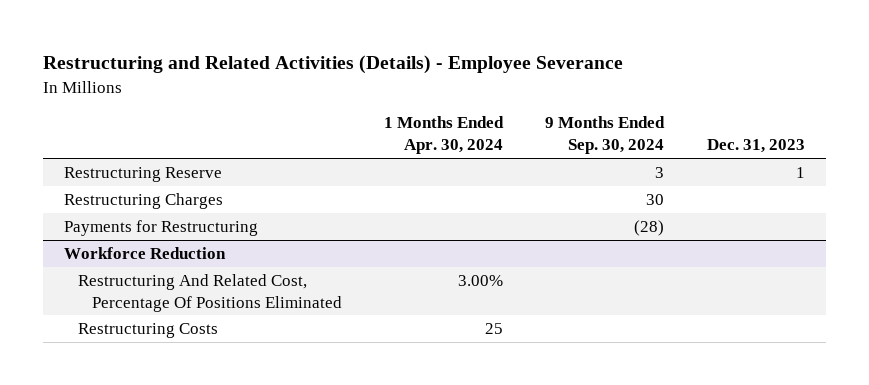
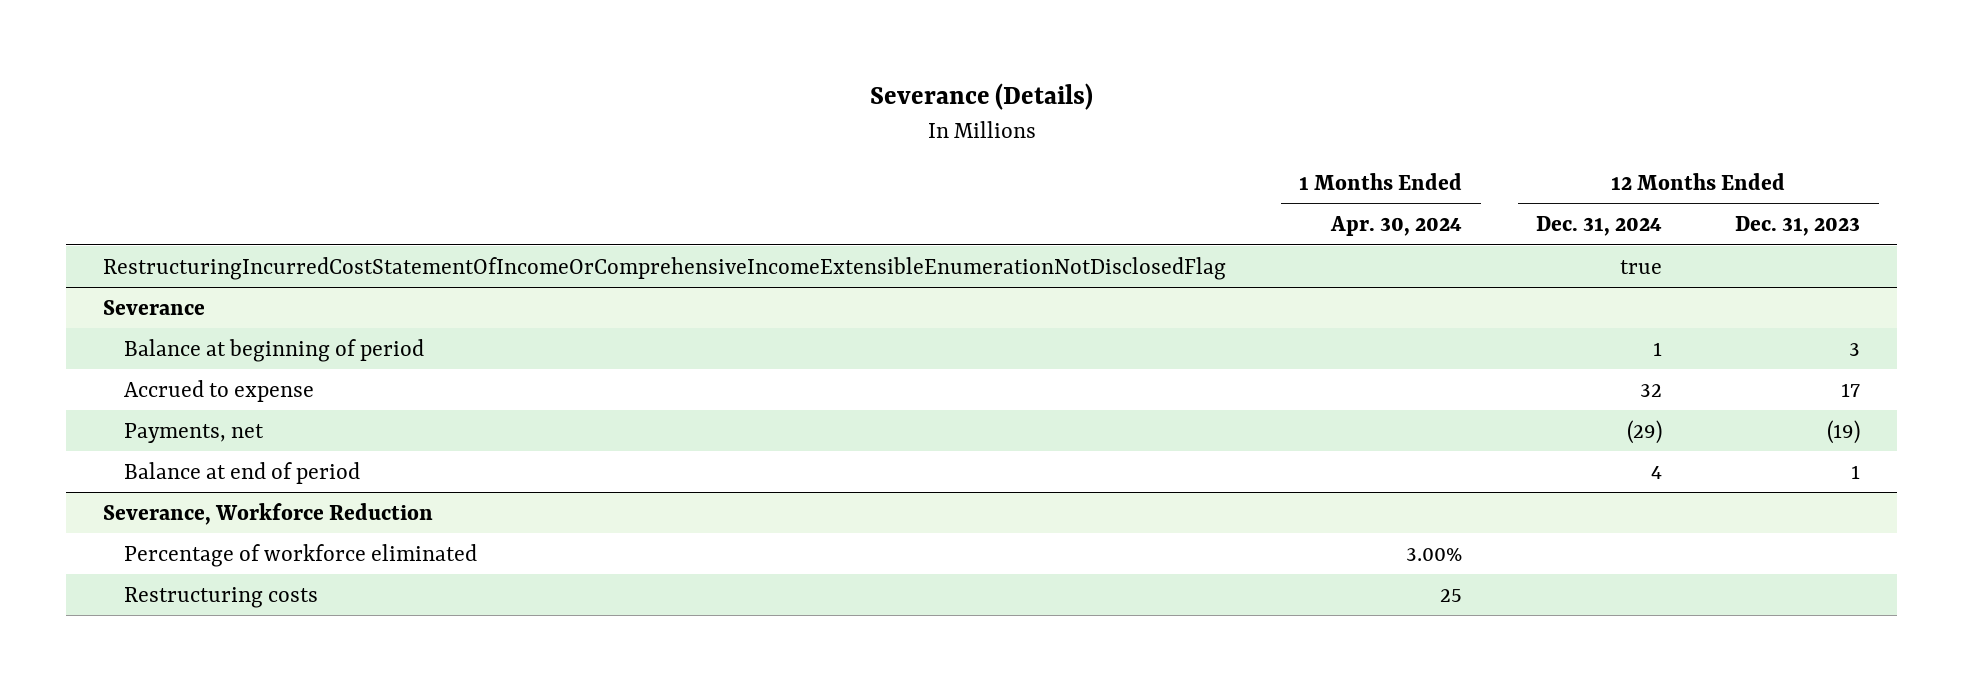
- Restructuring and Related Activities (Details) - Employee Severance
+ Severance (Details)
- | 1 Months Ended Apr. 30, 2024 | 9 Months Ended Sep. 30, 2024 | Dec. 31, 2023
+ | 1 Months Ended Apr. 30, 2024 | 12 Months Ended Dec. 31, 2024 | 12 Months Ended Dec. 31, 2023
- Restructuring Reserve | | 3 | 1
- Restructuring Charges | | 30 |
- Payments for Restructuring | | (28) |
- Workforce Reduction
- Restructuring And Related Cost, Percentage Of Positions Eliminated | 3.00% | |
- Restructuring Costs | 25 | |
+ RestructuringIncurredCostStatementOfIncomeOrComprehensiveIncomeExtensibleEnumerationNotDisclosedFlag | | true |
+ Severance
+ Balance at beginning of period | | 1 | 3
+ Accrued to expense | | 32 | 17
+ Payments, net | | (29) | (19)
+ Balance at end of period | | 4 | 1
+ Severance, Workforce Reduction
+ Percentage of workforce eliminated | 3.00% | |
+ Restructuring costs | 25 | |

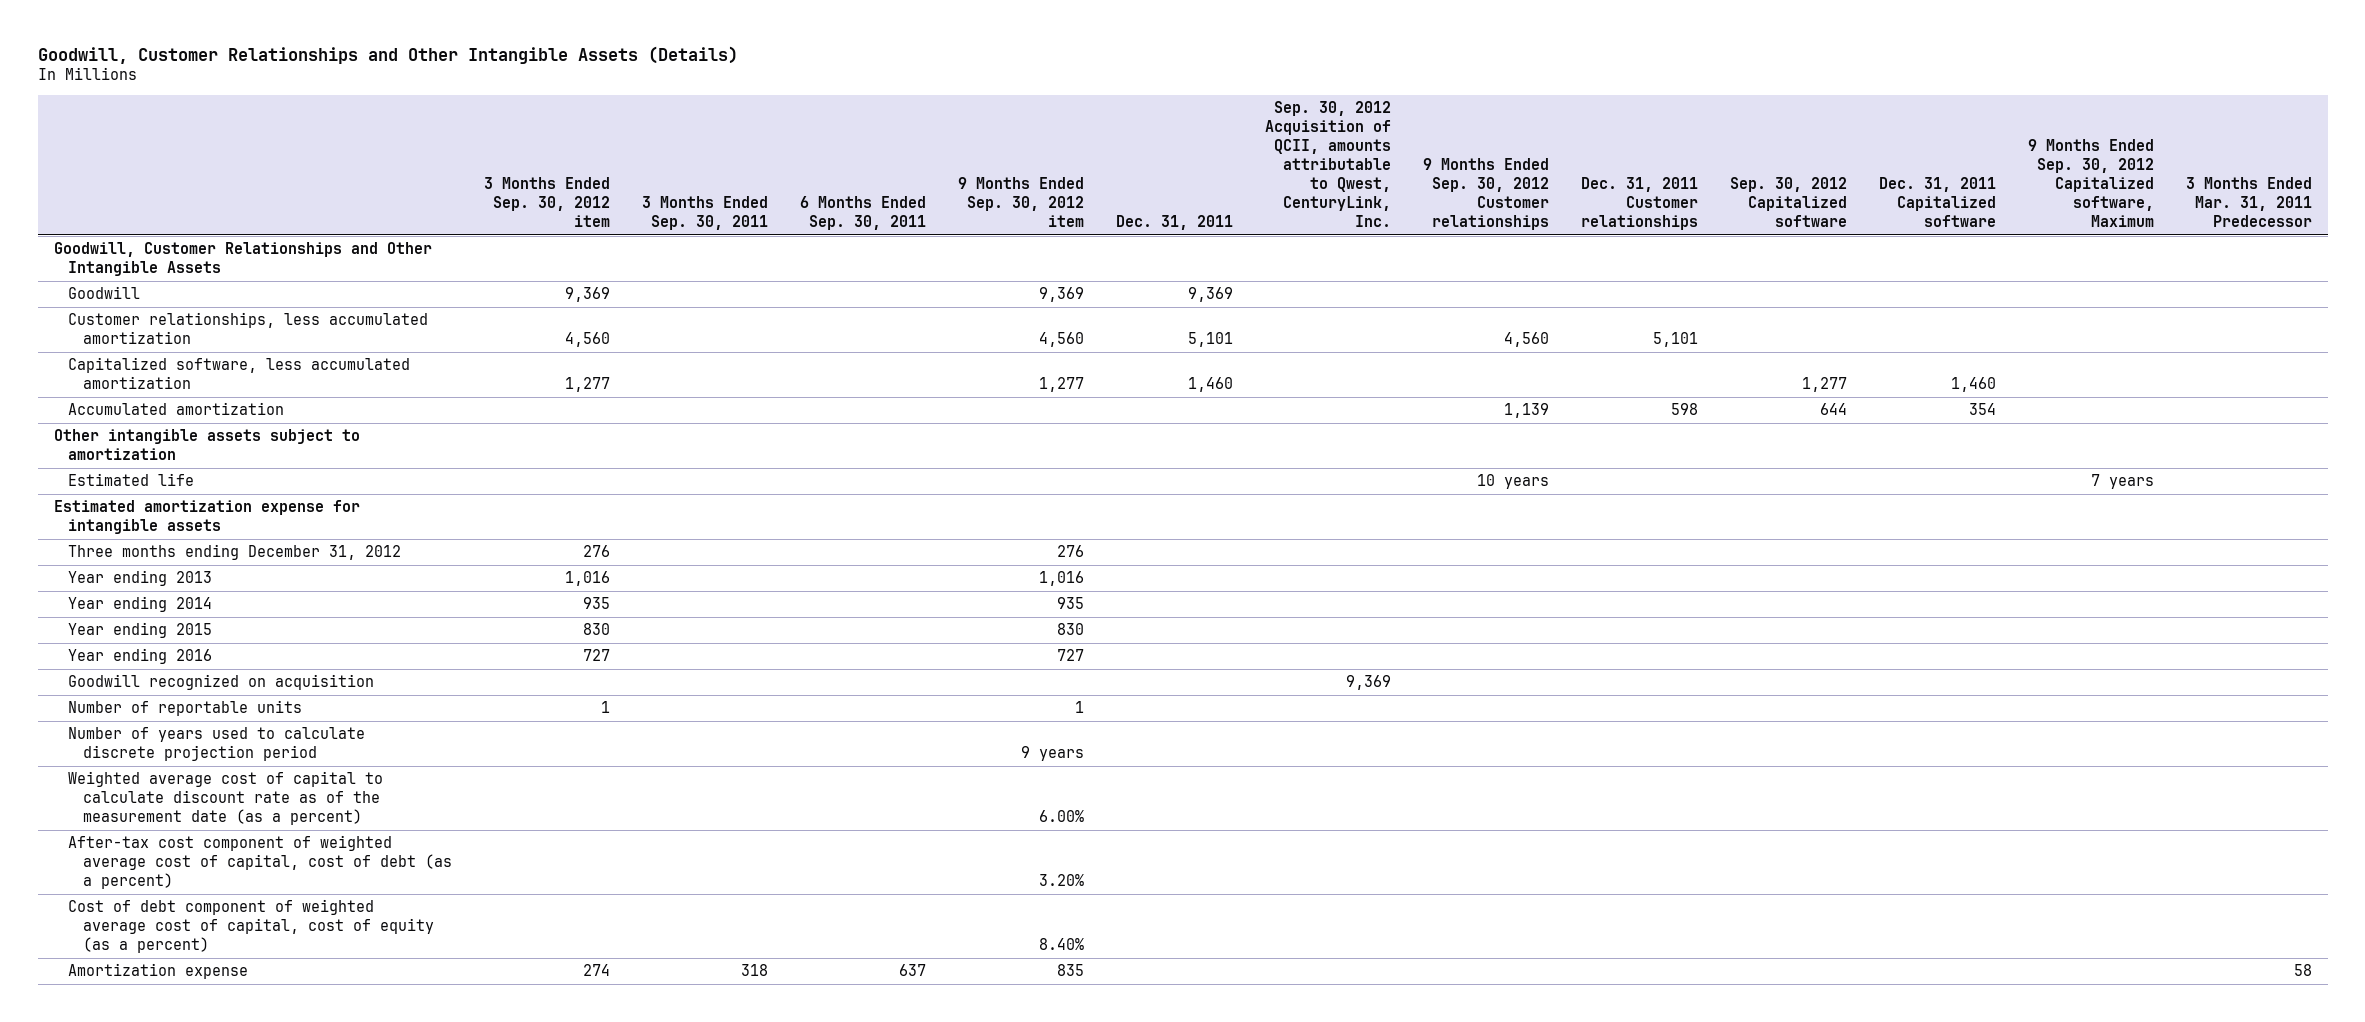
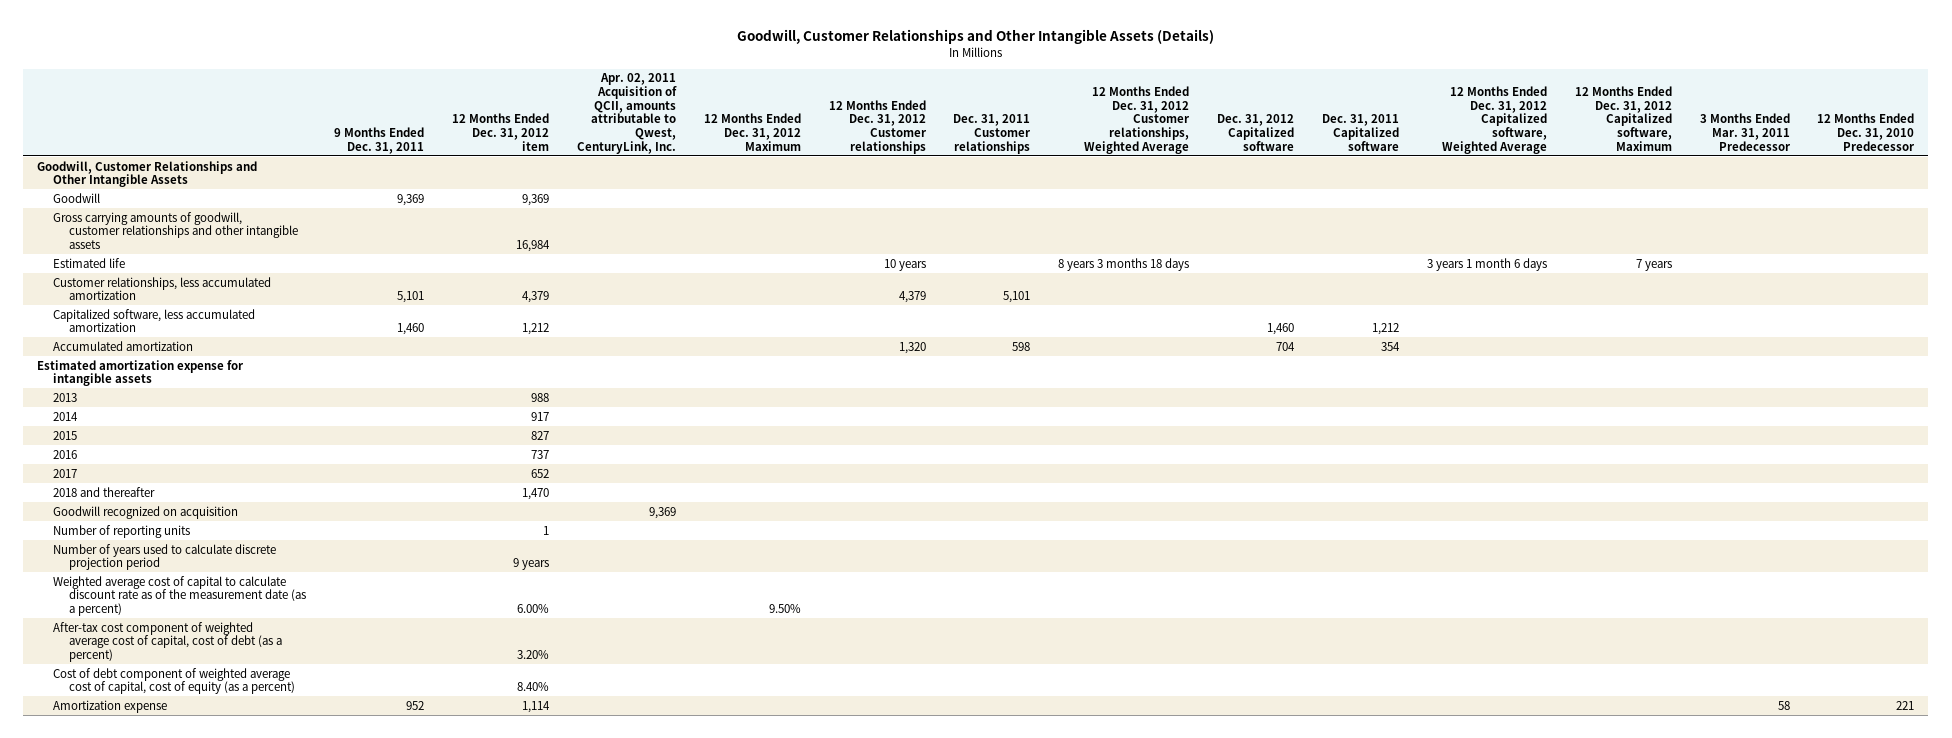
- | 3 Months Ended Sep. 30, 2012 item | 3 Months Ended Sep. 30, 2011 | 6 Months Ended Sep. 30, 2011 | 9 Months Ended Sep. 30, 2012 item | Dec. 31, 2011 | Sep. 30, 2012 Acquisition of QCII, amounts attributable to Qwest, CenturyLink, Inc. | 9 Months Ended Sep. 30, 2012 Customer relationships | Dec. 31, 2011 Customer relationships | Sep. 30, 2012 Capitalized software | Dec. 31, 2011 Capitalized software | 9 Months Ended Sep. 30, 2012 Capitalized software, Maximum | 3 Months Ended Mar. 31, 2011 Predecessor
+ | 9 Months Ended Dec. 31, 2011 | 12 Months Ended Dec. 31, 2012 item | Apr. 02, 2011 Acquisition of QCII, amounts attributable to Qwest, CenturyLink, Inc. | 12 Months Ended Dec. 31, 2012 Maximum | 12 Months Ended Dec. 31, 2012 Customer relationships | Dec. 31, 2011 Customer relationships | 12 Months Ended Dec. 31, 2012 Customer relationships, Weighted Average | Dec. 31, 2012 Capitalized software | Dec. 31, 2011 Capitalized software | 12 Months Ended Dec. 31, 2012 Capitalized software, Weighted Average | 12 Months Ended Dec. 31, 2012 Capitalized software, Maximum | 3 Months Ended Mar. 31, 2011 Predecessor | 12 Months Ended Dec. 31, 2010 Predecessor
+ Gross carrying amounts of goodwill, customer relationships and other intangible assets | | 16,984 | | | | | | | | | | |
moved up: Estimated life | | | | | 10 years | | 8 years 3 months 18 days | | | 3 years 1 month 6 days | 7 years | |
- Capitalized software, less accumulated amortization | 1,277 | | | 1,277 | 1,460 | | | | 1,277 | 1,460 | |
+ Capitalized software, less accumulated amortization | 1,460 | 1,212 | | | | | | 1,460 | 1,212 | | | |
- Other intangible assets subject to amortization
- Three months ending December 31, 2012 | 276 | | | 276 | | | | | | | |
- Year ending 2013 | 1,016 | | | 1,016 | | | | | | | |
- Year ending 2014 | 935 | | | 935 | | | | | | | |
- Year ending 2015 | 830 | | | 830 | | | | | | | |
- Year ending 2016 | 727 | | | 727 | | | | | | | |
+ 2013 | | 988 | | | | | | | | | | |
+ 2014 | | 917 | | | | | | | | | | |
+ 2015 | | 827 | | | | | | | | | | |
+ 2016 | | 737 | | | | | | | | | | |
+ 2017 | | 652 | | | | | | | | | | |
+ 2018 and thereafter | | 1,470 | | | | | | | | | | |
- Number of reportable units | 1 | | | 1 | | | | | | | |
+ Number of reporting units | | 1 | | | | | | | | | | |

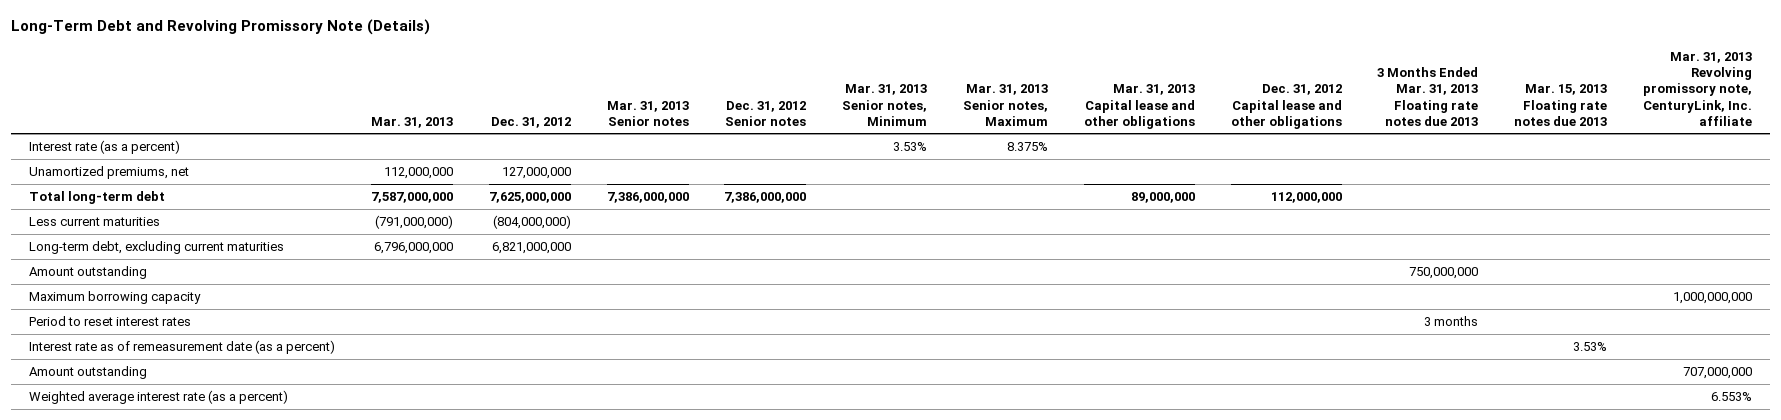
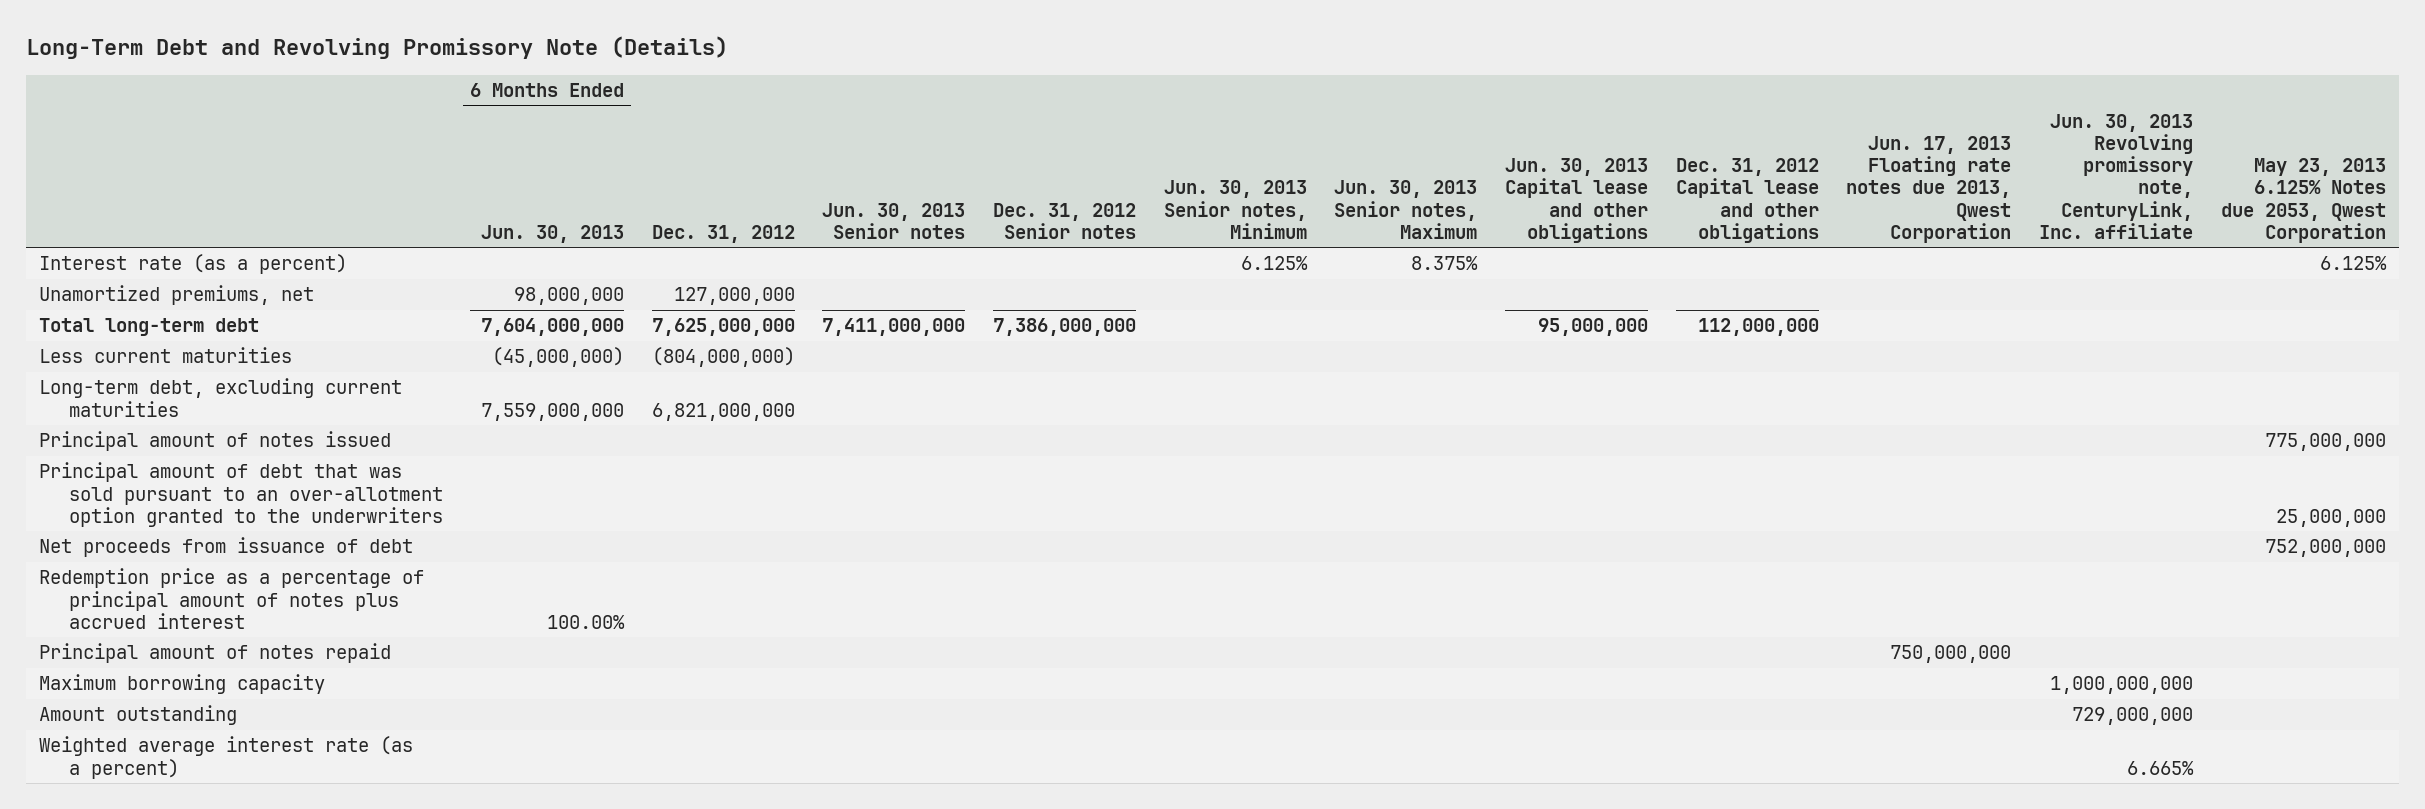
- | Mar. 31, 2013 | Dec. 31, 2012 | Mar. 31, 2013 Senior notes | Dec. 31, 2012 Senior notes | Mar. 31, 2013 Senior notes, Minimum | Mar. 31, 2013 Senior notes, Maximum | Mar. 31, 2013 Capital lease and other obligations | Dec. 31, 2012 Capital lease and other obligations | 3 Months Ended Mar. 31, 2013 Floating rate notes due 2013 | Mar. 15, 2013 Floating rate notes due 2013 | Mar. 31, 2013 Revolving promissory note, CenturyLink, Inc. affiliate
+ | 6 Months Ended Jun. 30, 2013 | Dec. 31, 2012 | Jun. 30, 2013 Senior notes | Dec. 31, 2012 Senior notes | Jun. 30, 2013 Senior notes, Minimum | Jun. 30, 2013 Senior notes, Maximum | Jun. 30, 2013 Capital lease and other obligations | Dec. 31, 2012 Capital lease and other obligations | Jun. 17, 2013 Floating rate notes due 2013, Qwest Corporation | Jun. 30, 2013 Revolving promissory note, CenturyLink, Inc. affiliate | May 23, 2013 6.125% Notes due 2053, Qwest Corporation
- Amount outstanding | | | | | | | | | 750,000,000 | |
+ Principal amount of notes issued | | | | | | | | | | | 775,000,000
+ Principal amount of debt that was sold pursuant to an over-allotment option granted to the underwriters | | | | | | | | | | | 25,000,000
+ Net proceeds from issuance of debt | | | | | | | | | | | 752,000,000
+ Redemption price as a percentage of principal amount of notes plus accrued interest | 100.00% | | | | | | | | | |
+ Principal amount of notes repaid | | | | | | | | | 750,000,000 | |
- Period to reset interest rates | | | | | | | | | 3 months | |
- Interest rate as of remeasurement date (as a percent) | | | | | | | | | | 3.53% |

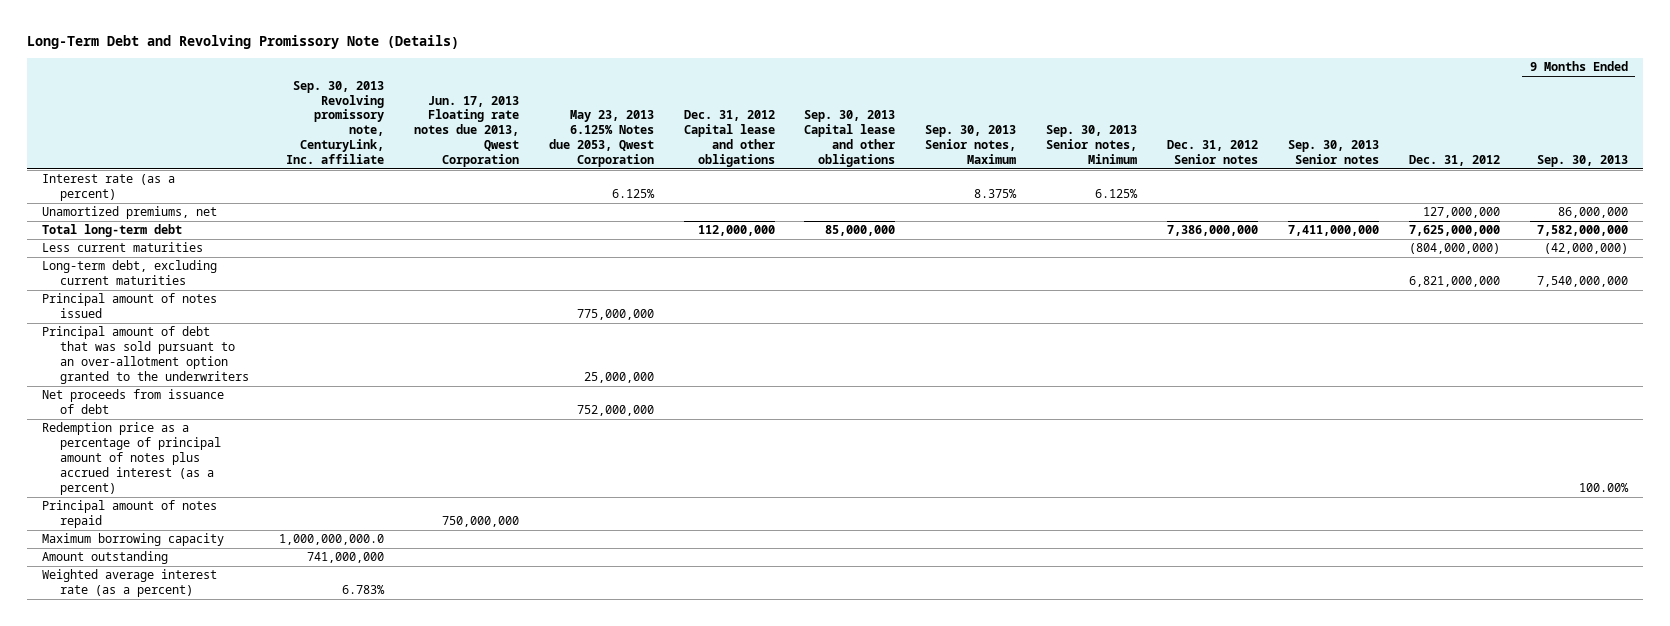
- | 6 Months Ended Jun. 30, 2013 | Dec. 31, 2012 | Jun. 30, 2013 Senior notes | Dec. 31, 2012 Senior notes | Jun. 30, 2013 Senior notes, Minimum | Jun. 30, 2013 Senior notes, Maximum | Jun. 30, 2013 Capital lease and other obligations | Dec. 31, 2012 Capital lease and other obligations | Jun. 17, 2013 Floating rate notes due 2013, Qwest Corporation | Jun. 30, 2013 Revolving promissory note, CenturyLink, Inc. affiliate | May 23, 2013 6.125% Notes due 2053, Qwest Corporation
+ | Sep. 30, 2013 Revolving promissory note, CenturyLink, Inc. affiliate | Jun. 17, 2013 Floating rate notes due 2013, Qwest Corporation | May 23, 2013 6.125% Notes due 2053, Qwest Corporation | Dec. 31, 2012 Capital lease and other obligations | Sep. 30, 2013 Capital lease and other obligations | Sep. 30, 2013 Senior notes, Maximum | Sep. 30, 2013 Senior notes, Minimum | Dec. 31, 2012 Senior notes | Sep. 30, 2013 Senior notes | Dec. 31, 2012 | 9 Months Ended Sep. 30, 2013
- Redemption price as a percentage of principal amount of notes plus accrued interest | 100.00% | | | | | | | | | |
+ Redemption price as a percentage of principal amount of notes plus accrued interest (as a percent) | | | | | | | | | | | 100.00%

